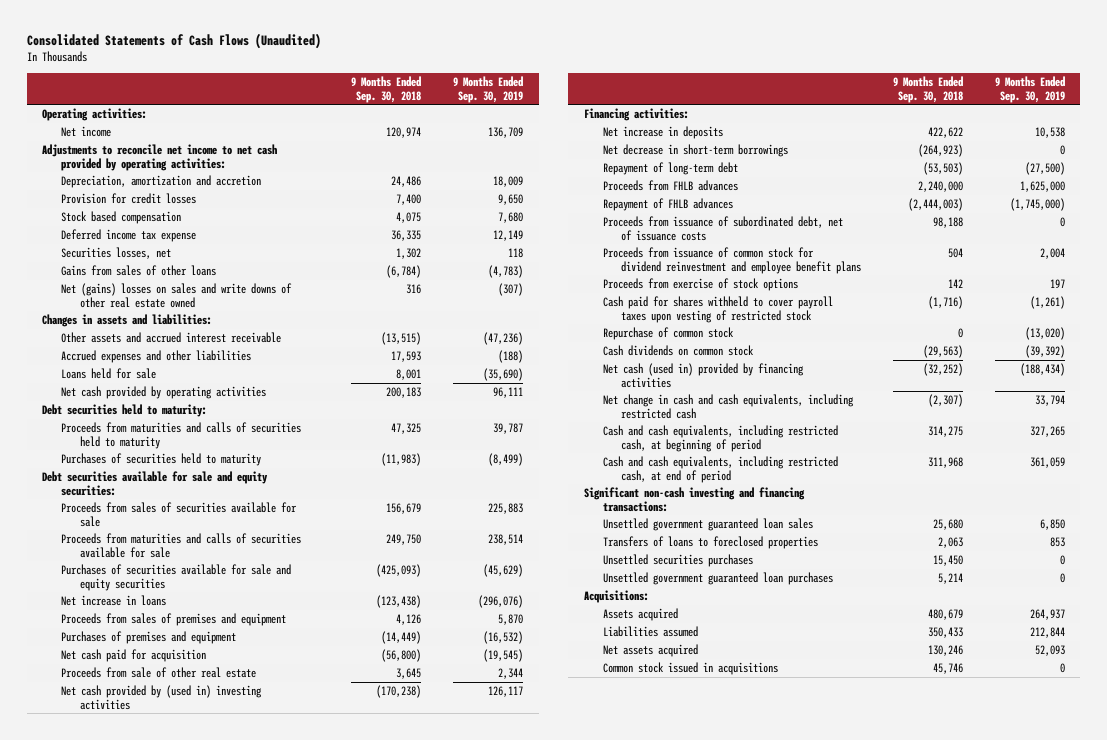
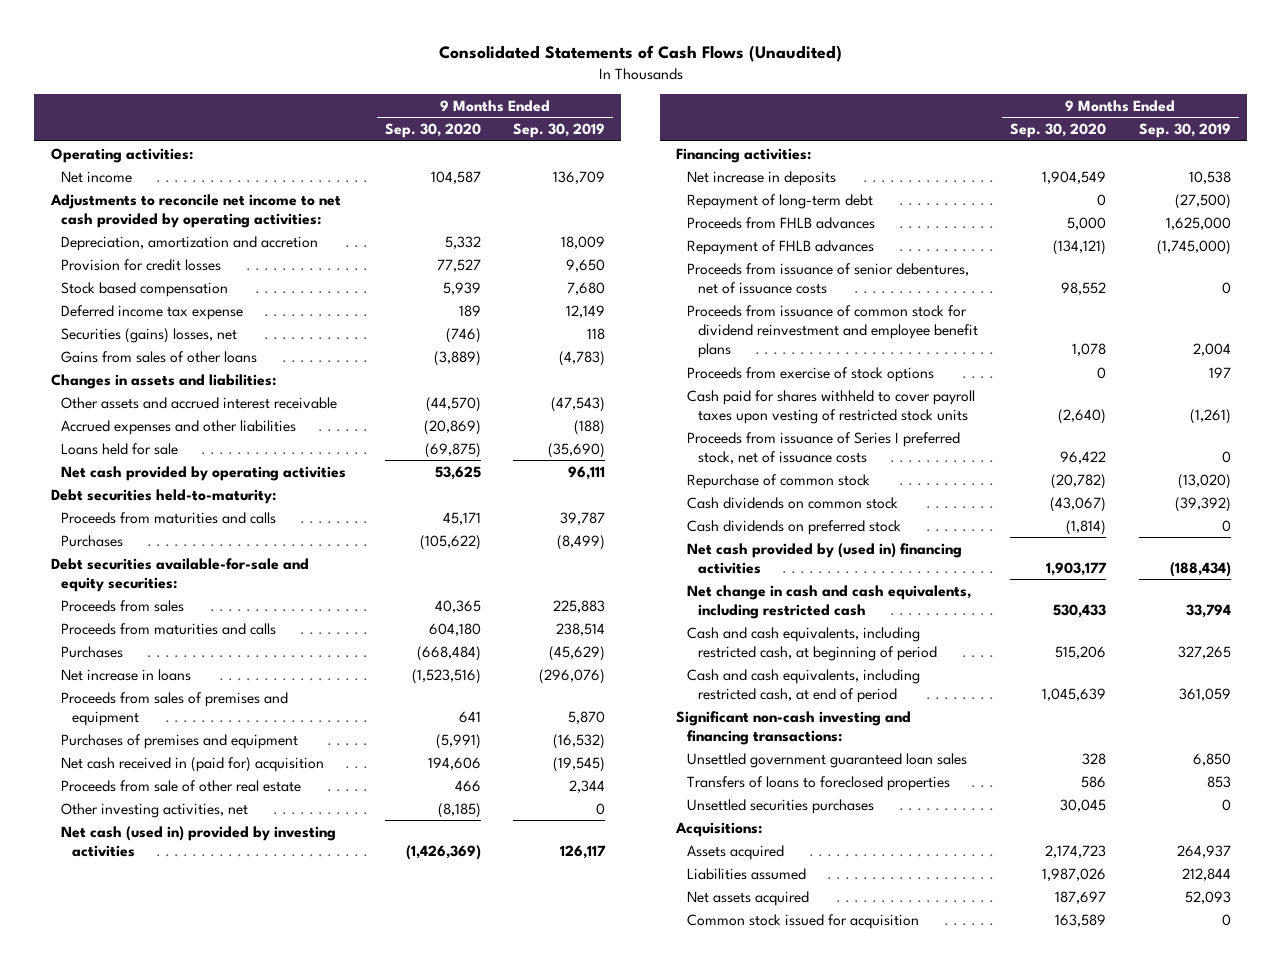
- | 9 Months Ended Sep. 30, 2018 | 9 Months Ended Sep. 30, 2019
+ | 9 Months Ended Sep. 30, 2020 | 9 Months Ended Sep. 30, 2019
- Securities losses, net | 1,302 | 118
+ Securities (gains) losses, net | (746) | 118
- Net (gains) losses on sales and write downs of other real estate owned | 316 | (307)
- Other assets and accrued interest receivable | (13,515) | (47,236)
+ Other assets and accrued interest receivable | (44,570) | (47,543)
- Debt securities held to maturity:
- Proceeds from maturities and calls of securities held to maturity | 47,325 | 39,787
- Purchases of securities held to maturity | (11,983) | (8,499)
- Debt securities available for sale and equity securities:
- Proceeds from sales of securities available for sale | 156,679 | 225,883
- Proceeds from maturities and calls of securities available for sale | 249,750 | 238,514
- Purchases of securities available for sale and equity securities | (425,093) | (45,629)
+ Debt securities held-to-maturity:
+ Proceeds from maturities and calls | 45,171 | 39,787
+ Purchases | (105,622) | (8,499)
+ Debt securities available-for-sale and equity securities:
+ Proceeds from sales | 40,365 | 225,883
+ Proceeds from maturities and calls | 604,180 | 238,514
+ Purchases | (668,484) | (45,629)
- Net cash paid for acquisition | (56,800) | (19,545)
+ Net cash received in (paid for) acquisition | 194,606 | (19,545)
- Net cash provided by (used in) investing activities | (170,238) | 126,117
+ Other investing activities, net | (8,185) | 0
+ Net cash (used in) provided by investing activities | (1,426,369) | 126,117
- Net decrease in short-term borrowings | (264,923) | 0
- Proceeds from issuance of subordinated debt, net of issuance costs | 98,188 | 0
+ Proceeds from issuance of senior debentures, net of issuance costs | 98,552 | 0
- Cash paid for shares withheld to cover payroll taxes upon vesting of restricted stock | (1,716) | (1,261)
+ Cash paid for shares withheld to cover payroll taxes upon vesting of restricted stock units | (2,640) | (1,261)
+ Proceeds from issuance of Series I preferred stock, net of issuance costs | 96,422 | 0
- Net cash (used in) provided by financing activities | (32,252) | (188,434)
+ Cash dividends on preferred stock | (1,814) | 0
+ Net cash provided by (used in) financing activities | 1,903,177 | (188,434)
- Unsettled government guaranteed loan purchases | 5,214 | 0
- Common stock issued in acquisitions | 45,746 | 0
+ Common stock issued for acquisition | 163,589 | 0

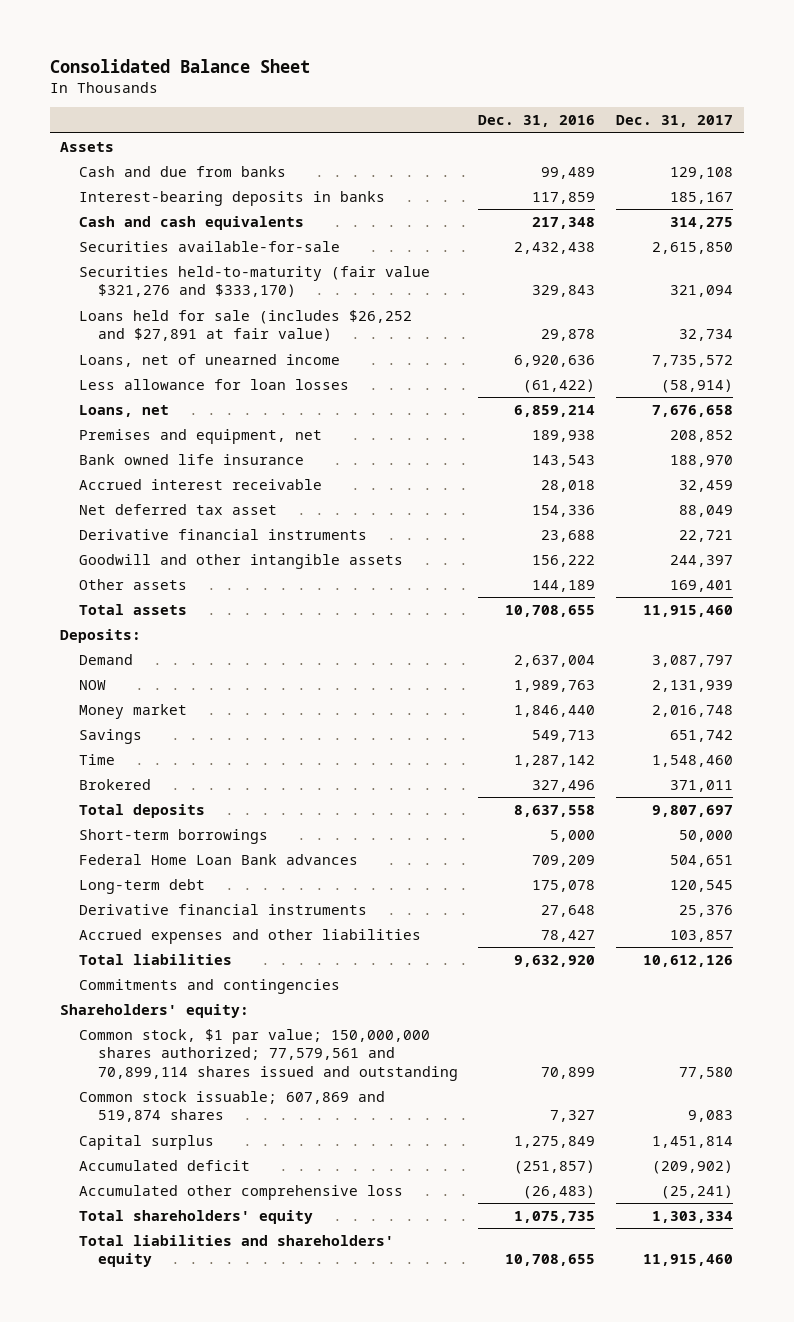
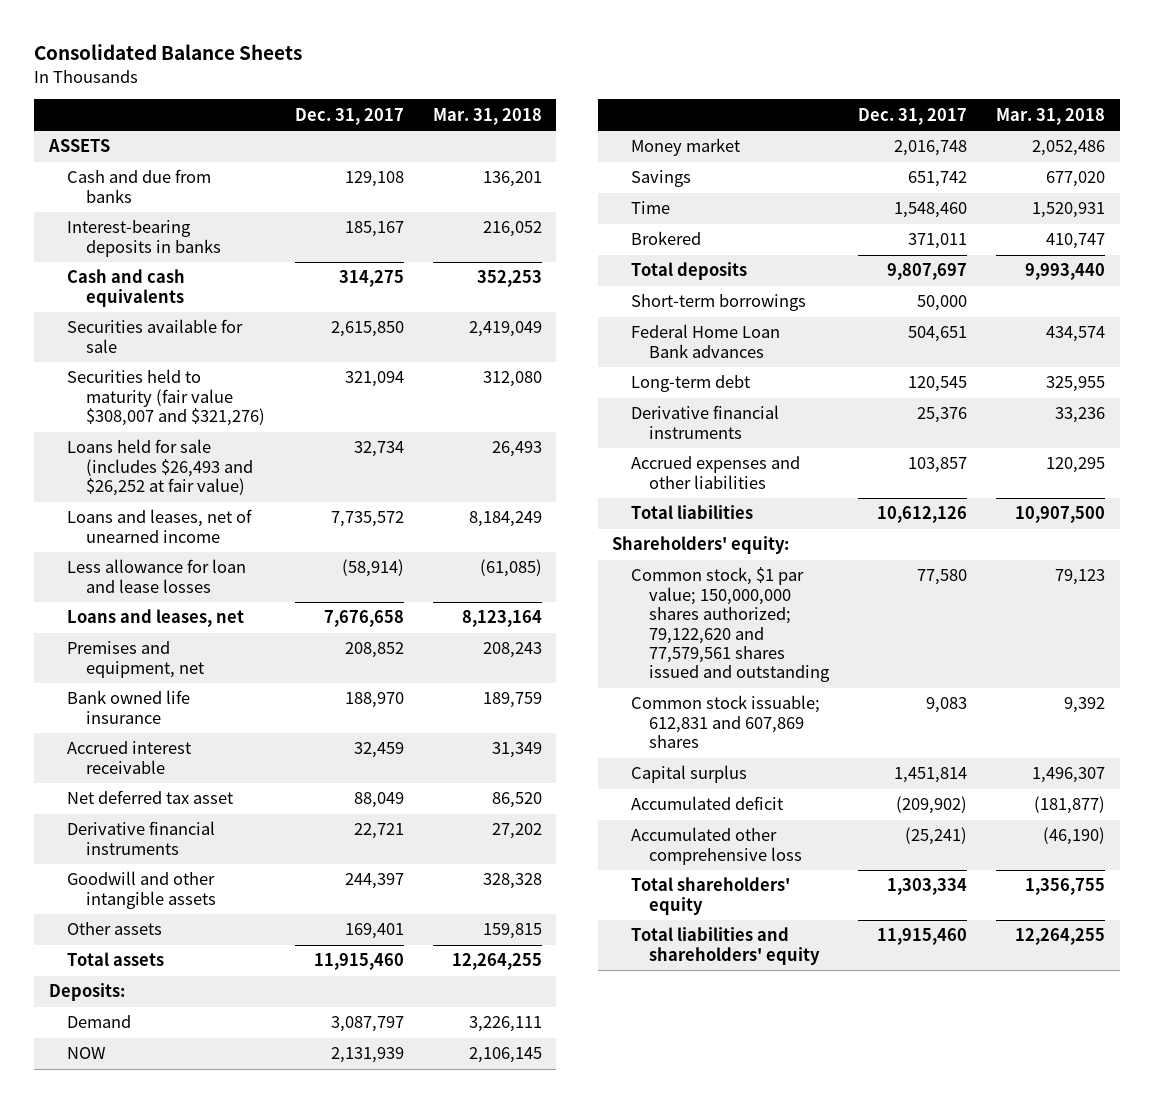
- Consolidated Balance Sheet
+ Consolidated Balance Sheets
- | Dec. 31, 2016 | Dec. 31, 2017
+ | Dec. 31, 2017 | Mar. 31, 2018
- Assets
+ ASSETS
- Securities available-for-sale | 2,432,438 | 2,615,850
- Securities held-to-maturity (fair value $321,276 and $333,170) | 329,843 | 321,094
- Loans held for sale (includes $26,252 and $27,891 at fair value) | 29,878 | 32,734
- Loans, net of unearned income | 6,920,636 | 7,735,572
- Less allowance for loan losses | (61,422) | (58,914)
- Loans, net | 6,859,214 | 7,676,658
+ Securities available for sale | 2,615,850 | 2,419,049
+ Securities held to maturity (fair value $308,007 and $321,276) | 321,094 | 312,080
+ Loans held for sale (includes $26,493 and $26,252 at fair value) | 32,734 | 26,493
+ Loans and leases, net of unearned income | 7,735,572 | 8,184,249
+ Less allowance for loan and lease losses | (58,914) | (61,085)
+ Loans and leases, net | 7,676,658 | 8,123,164
- Commitments and contingencies
- Common stock, $1 par value; 150,000,000 shares authorized; 77,579,561 and 70,899,114 shares issued and outstanding | 70,899 | 77,580
- Common stock issuable; 607,869 and 519,874 shares | 7,327 | 9,083
+ Common stock, $1 par value; 150,000,000 shares authorized; 79,122,620 and 77,579,561 shares issued and outstanding | 77,580 | 79,123
+ Common stock issuable; 612,831 and 607,869 shares | 9,083 | 9,392

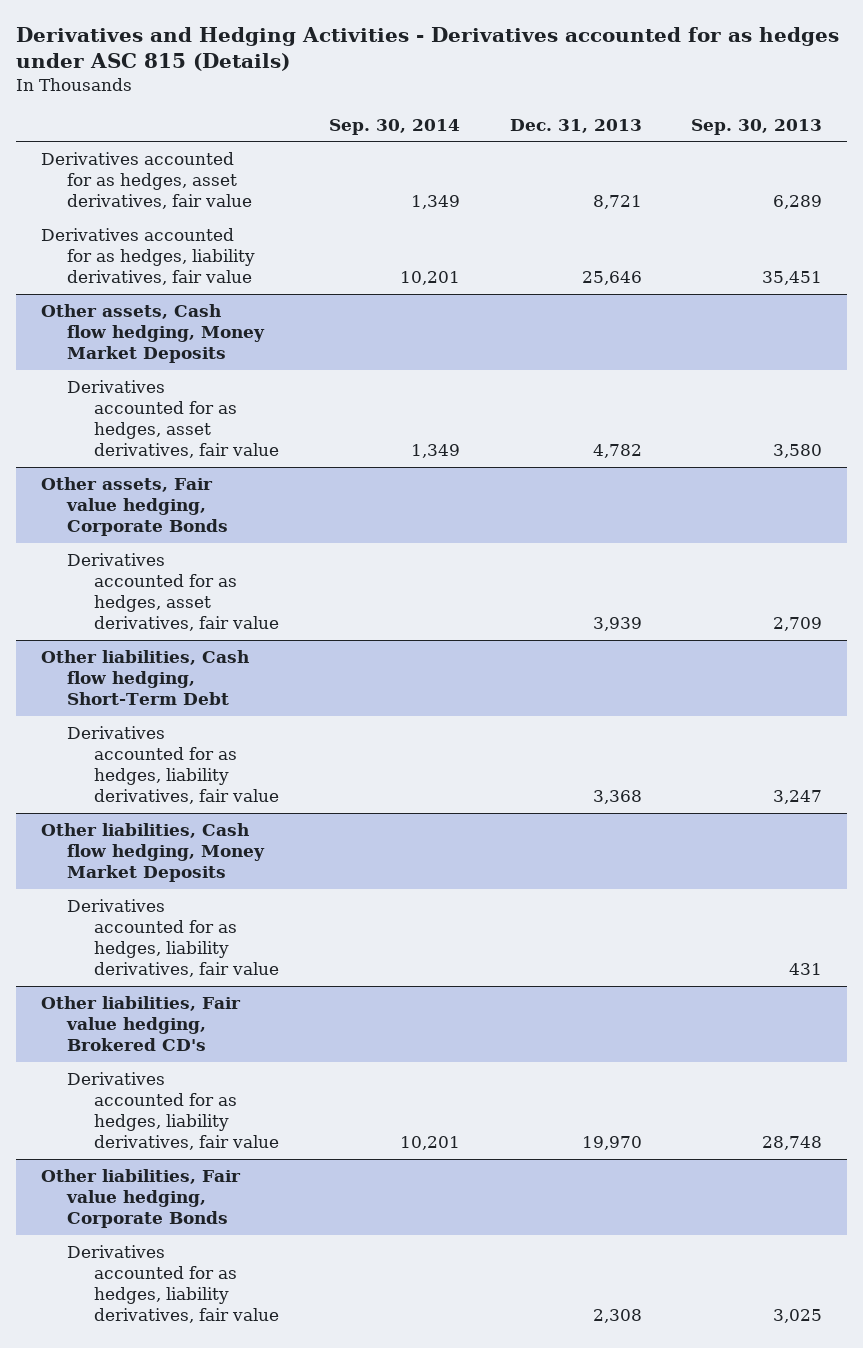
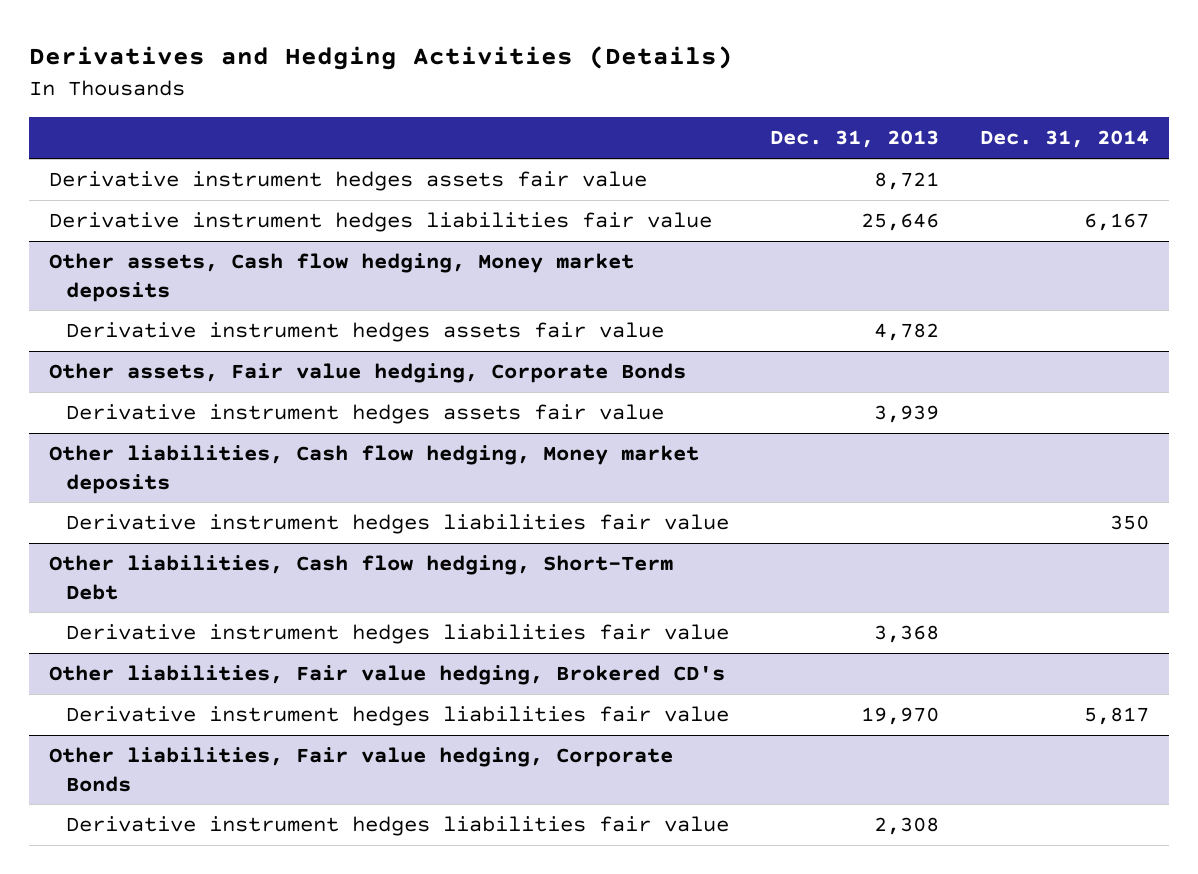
- Derivatives and Hedging Activities - Derivatives accounted for as hedges under ASC 815 (Details)
+ Derivatives and Hedging Activities (Details)
- | Sep. 30, 2014 | Dec. 31, 2013 | Sep. 30, 2013
+ | Dec. 31, 2013 | Dec. 31, 2014
- Derivatives accounted for as hedges, asset derivatives, fair value | 1,349 | 8,721 | 6,289
- Derivatives accounted for as hedges, liability derivatives, fair value | 10,201 | 25,646 | 35,451
- Other assets, Cash flow hedging, Money Market Deposits
- Derivatives accounted for as hedges, asset derivatives, fair value | 1,349 | 4,782 | 3,580
+ Derivative instrument hedges assets fair value | 8,721 |
+ Derivative instrument hedges liabilities fair value | 25,646 | 6,167
+ Other assets, Cash flow hedging, Money market deposits
+ Derivative instrument hedges assets fair value | 4,782 |
@ Other assets, Fair value hedging, Corporate Bonds
- Derivatives accounted for as hedges, asset derivatives, fair value | | 3,939 | 2,709
+ Derivative instrument hedges assets fair value | 3,939 |
+ Other liabilities, Cash flow hedging, Money market deposits
+ Derivative instrument hedges liabilities fair value | | 350
@ Other liabilities, Cash flow hedging, Short-Term Debt
- Derivatives accounted for as hedges, liability derivatives, fair value | | 3,368 | 3,247
- Other liabilities, Cash flow hedging, Money Market Deposits
- Derivatives accounted for as hedges, liability derivatives, fair value | | | 431
@ Other liabilities, Cash flow hedging, Short-Term Debt
+ Derivative instrument hedges liabilities fair value | 3,368 |
@ Other liabilities, Fair value hedging, Brokered CD's
- Derivatives accounted for as hedges, liability derivatives, fair value | 10,201 | 19,970 | 28,748
+ Derivative instrument hedges liabilities fair value | 19,970 | 5,817
@ Other liabilities, Fair value hedging, Corporate Bonds
- Derivatives accounted for as hedges, liability derivatives, fair value | | 2,308 | 3,025
+ Derivative instrument hedges liabilities fair value | 2,308 |

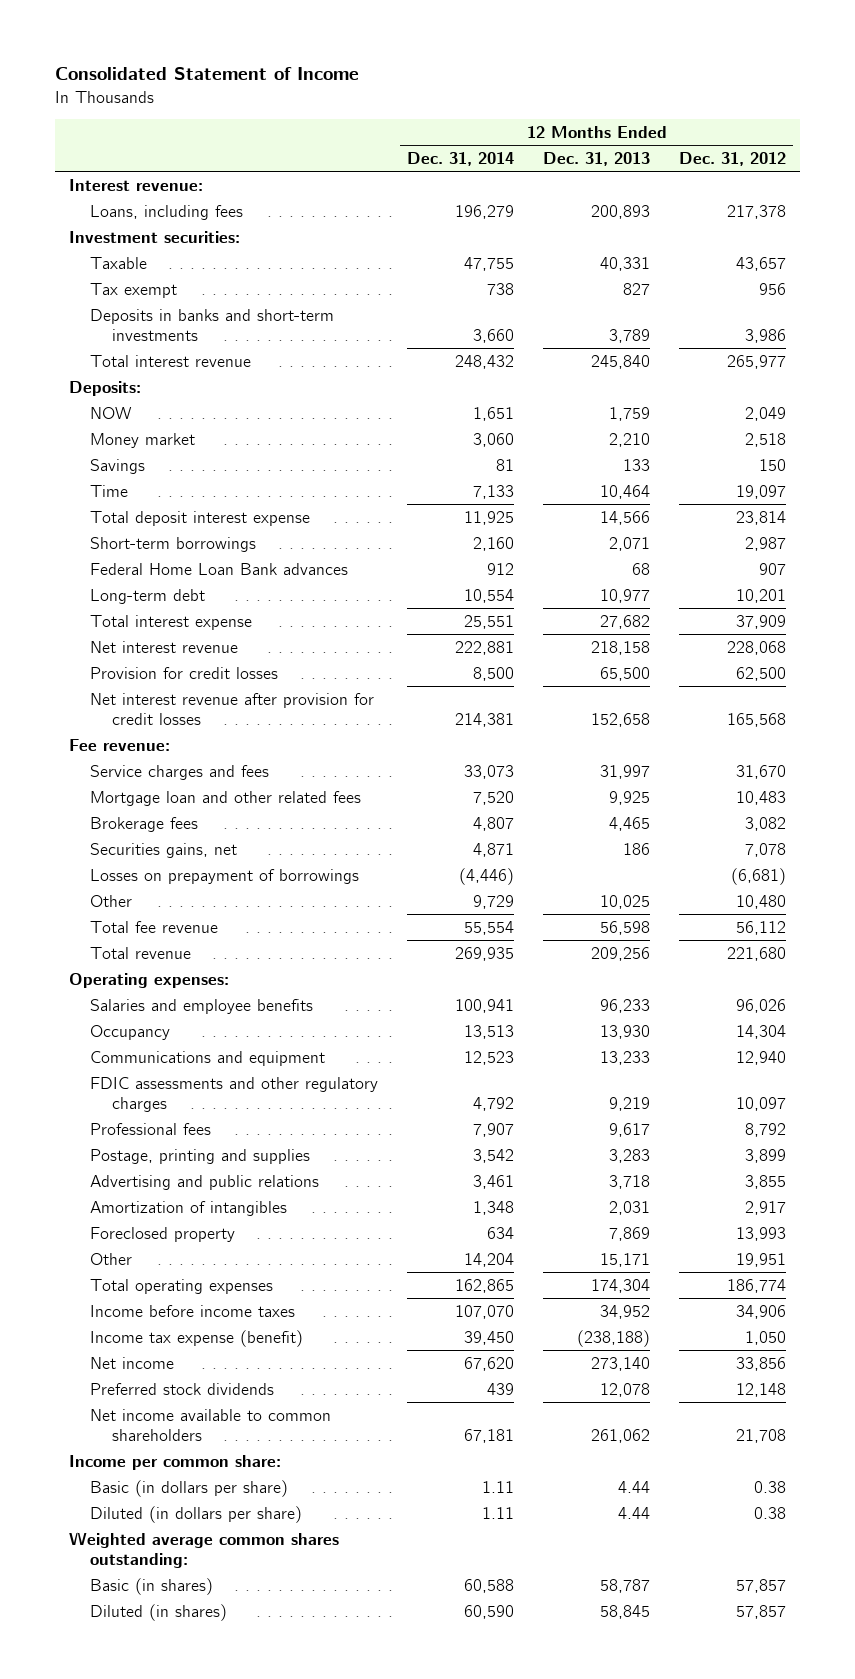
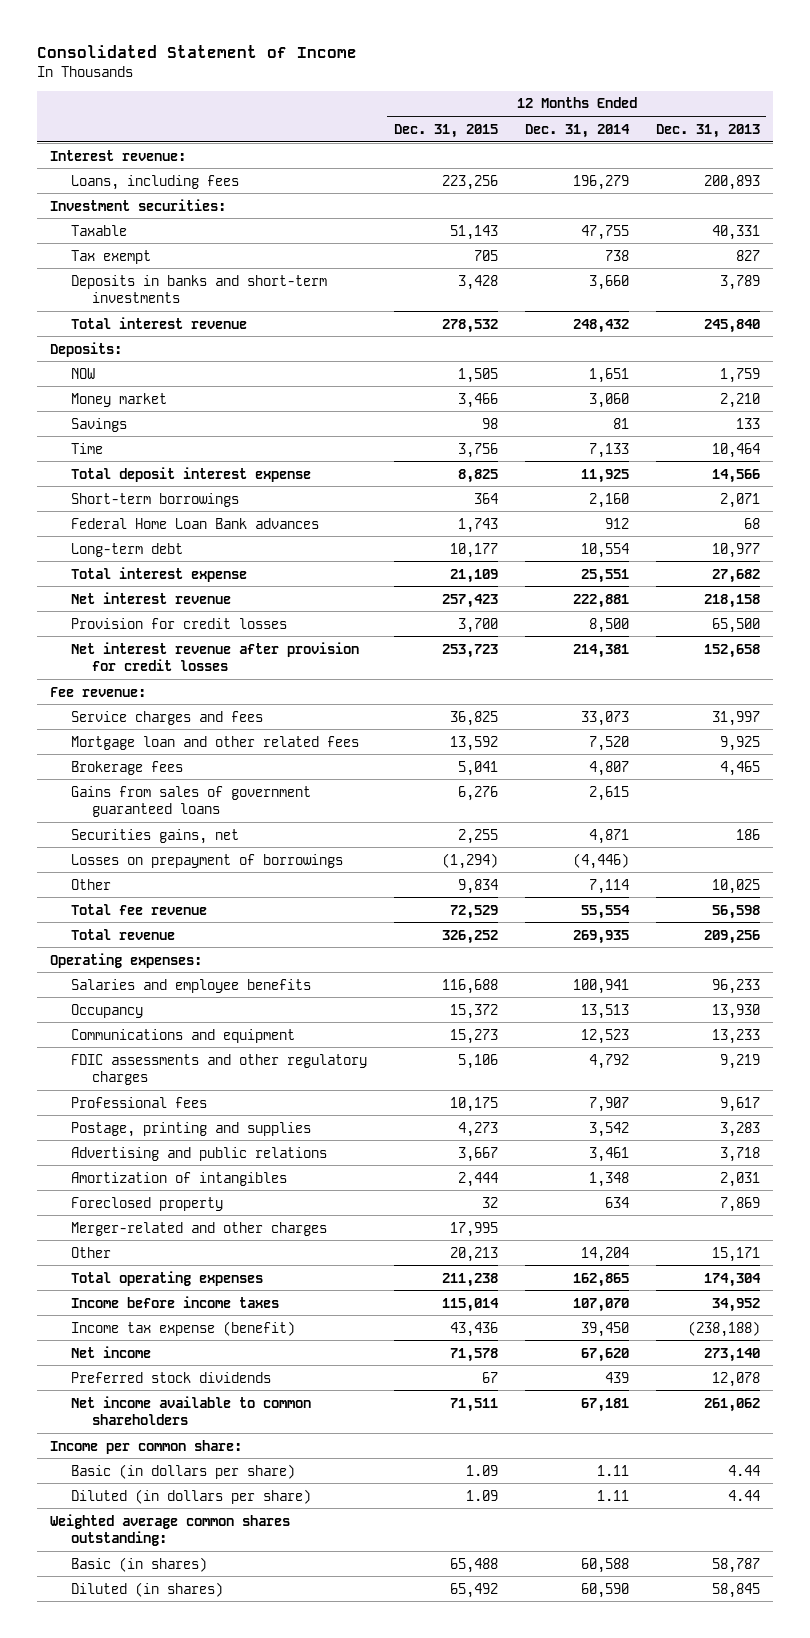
- | 12 Months Ended Dec. 31, 2014 | 12 Months Ended Dec. 31, 2013 | 12 Months Ended Dec. 31, 2012
+ | 12 Months Ended Dec. 31, 2015 | 12 Months Ended Dec. 31, 2014 | 12 Months Ended Dec. 31, 2013
+ Gains from sales of government guaranteed loans | 6,276 | 2,615 |
- Other | 9,729 | 10,025 | 10,480
+ Other | 9,834 | 7,114 | 10,025
+ Merger-related and other charges | 17,995 | |

